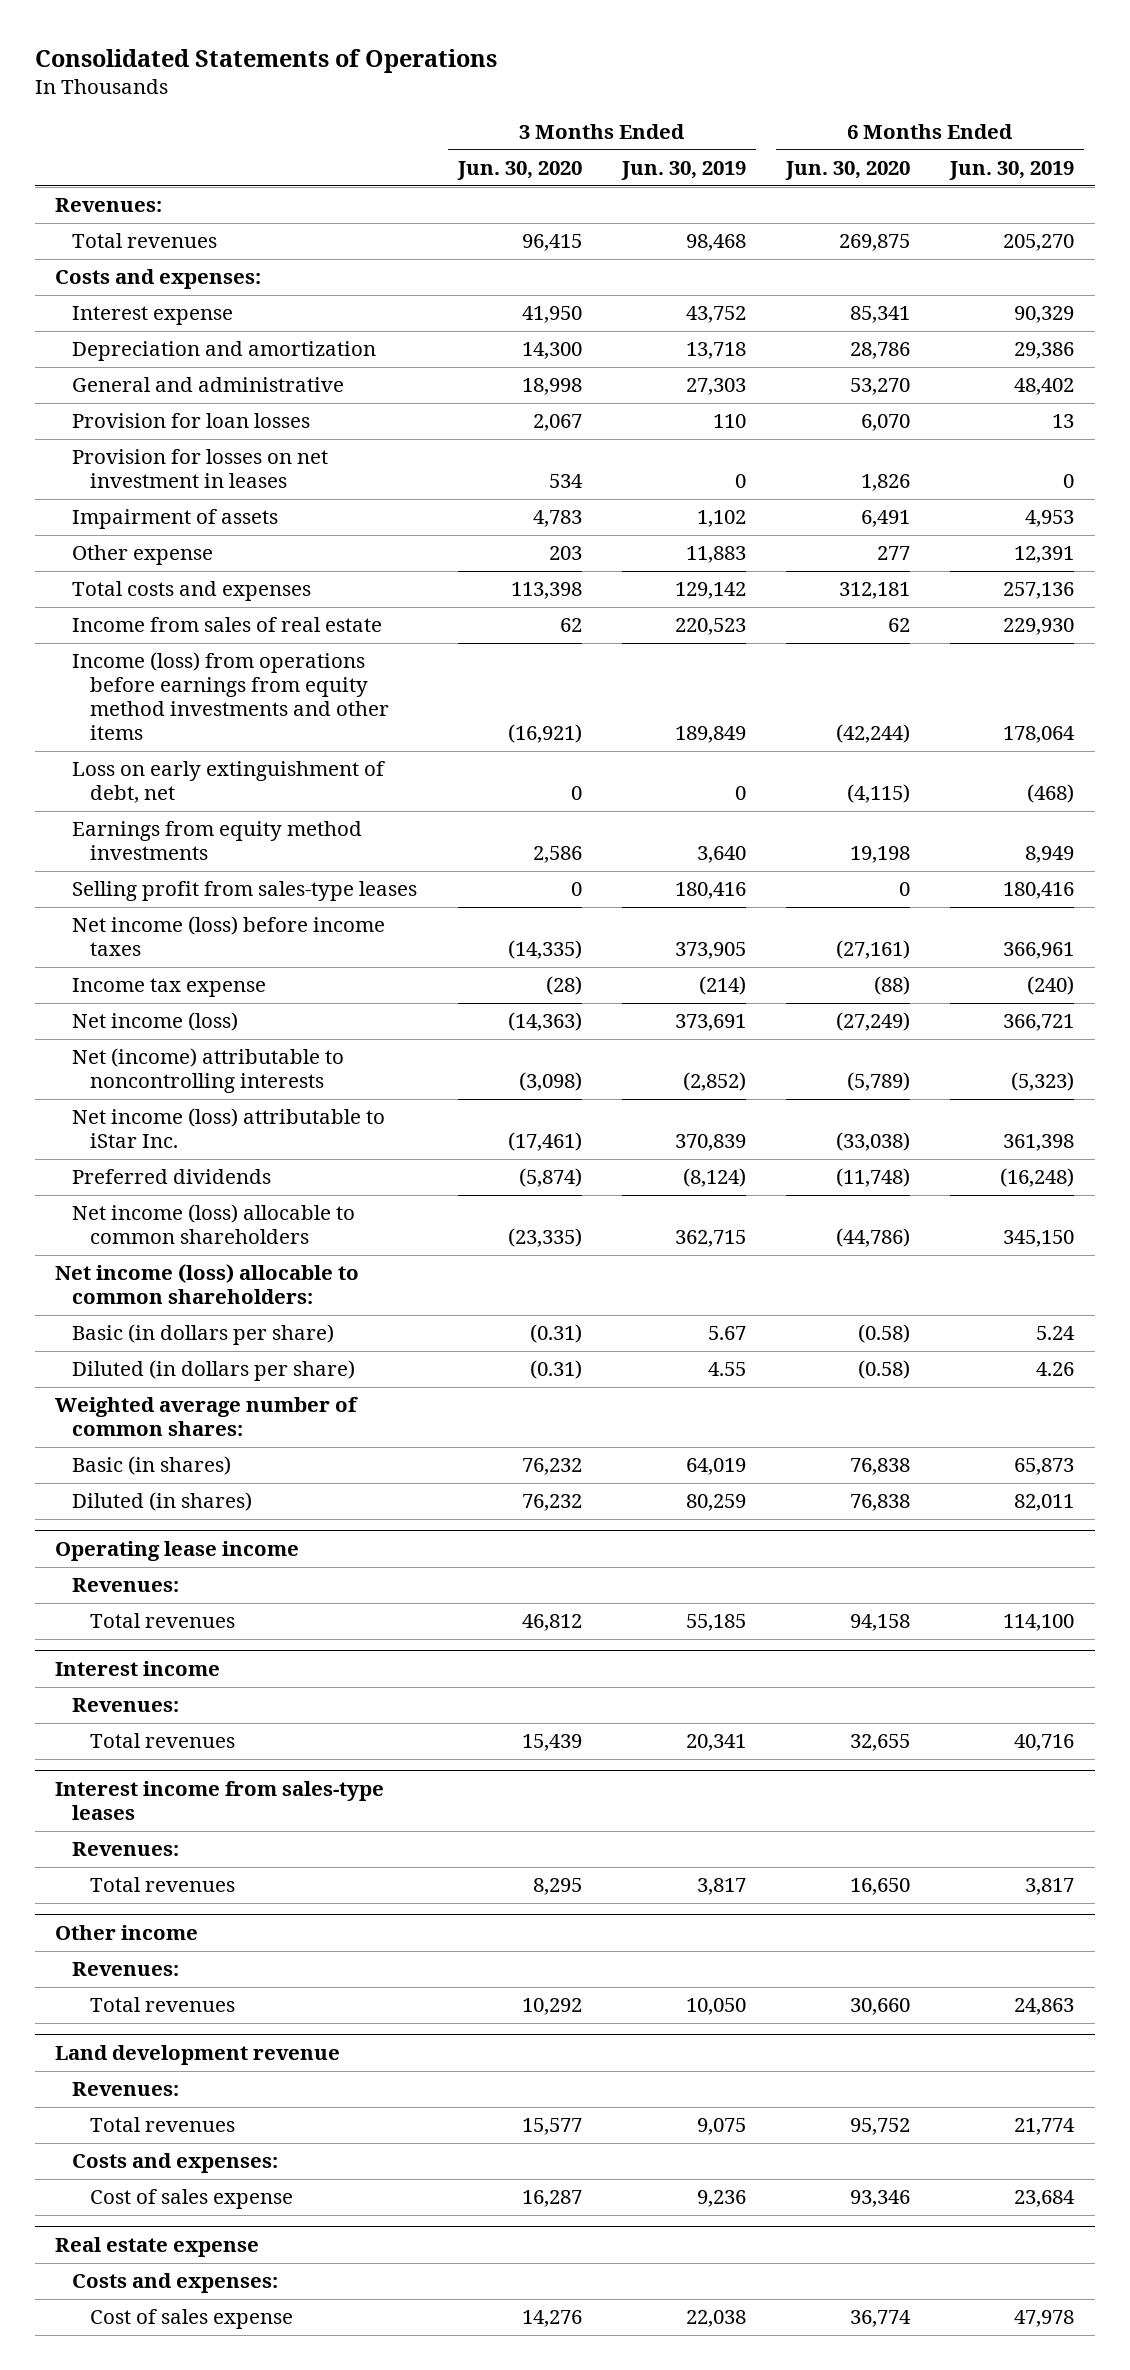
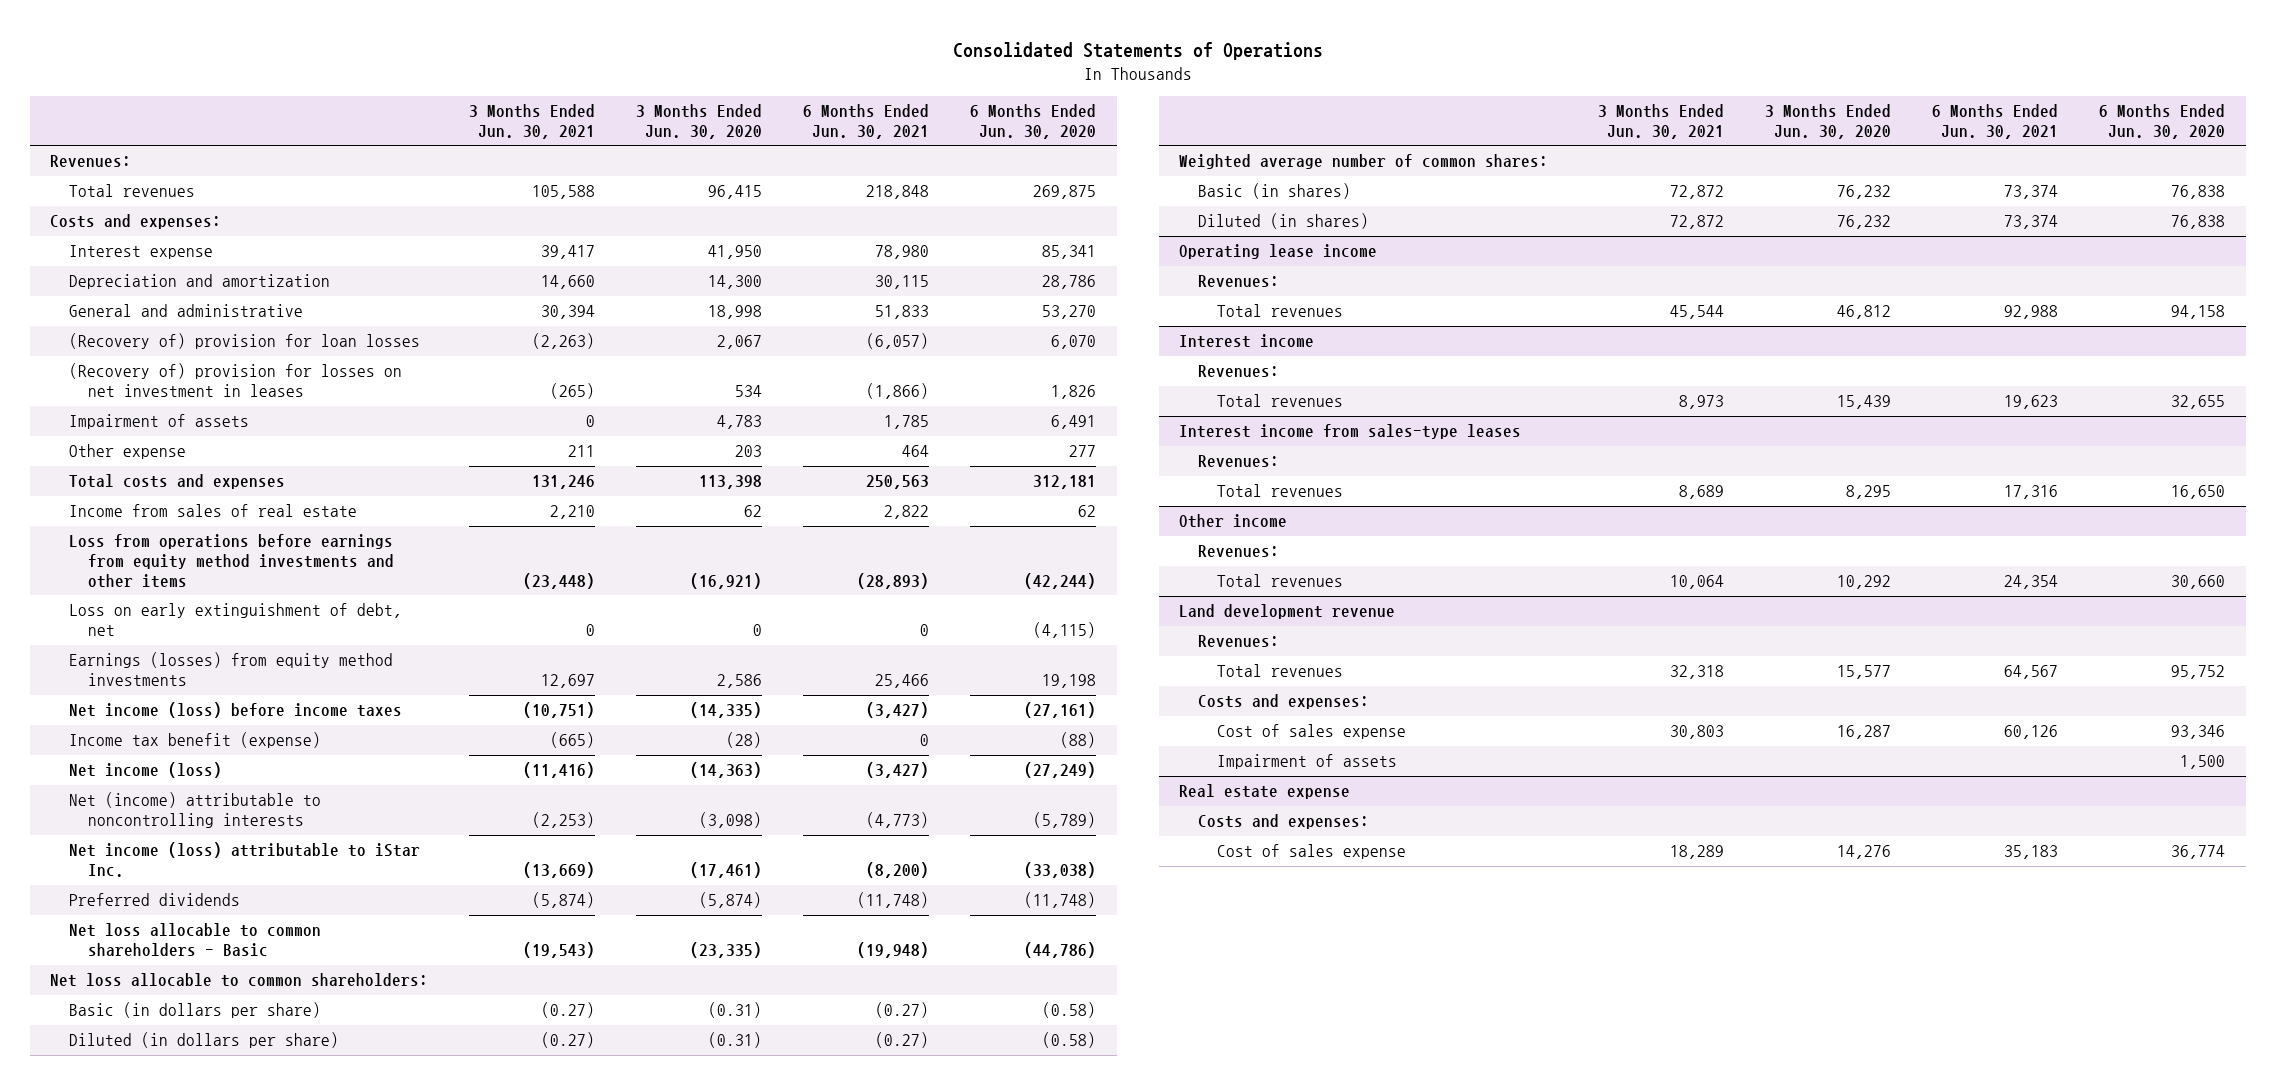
- | 3 Months Ended Jun. 30, 2020 | 3 Months Ended Jun. 30, 2019 | 6 Months Ended Jun. 30, 2020 | 6 Months Ended Jun. 30, 2019
+ | 3 Months Ended Jun. 30, 2021 | 3 Months Ended Jun. 30, 2020 | 6 Months Ended Jun. 30, 2021 | 6 Months Ended Jun. 30, 2020
- Provision for loan losses | 2,067 | 110 | 6,070 | 13
- Provision for losses on net investment in leases | 534 | 0 | 1,826 | 0
+ (Recovery of) provision for loan losses | (2,263) | 2,067 | (6,057) | 6,070
+ (Recovery of) provision for losses on net investment in leases | (265) | 534 | (1,866) | 1,826
- Income (loss) from operations before earnings from equity method investments and other items | (16,921) | 189,849 | (42,244) | 178,064
+ Loss from operations before earnings from equity method investments and other items | (23,448) | (16,921) | (28,893) | (42,244)
- Earnings from equity method investments | 2,586 | 3,640 | 19,198 | 8,949
- Selling profit from sales-type leases | 0 | 180,416 | 0 | 180,416
+ Earnings (losses) from equity method investments | 12,697 | 2,586 | 25,466 | 19,198
- Income tax expense | (28) | (214) | (88) | (240)
+ Income tax benefit (expense) | (665) | (28) | 0 | (88)
- Net income (loss) allocable to common shareholders | (23,335) | 362,715 | (44,786) | 345,150
- Net income (loss) allocable to common shareholders:
+ Net loss allocable to common shareholders - Basic | (19,543) | (23,335) | (19,948) | (44,786)
+ Net loss allocable to common shareholders:
@ Land development revenue
+ Impairment of assets | | | | 1,500

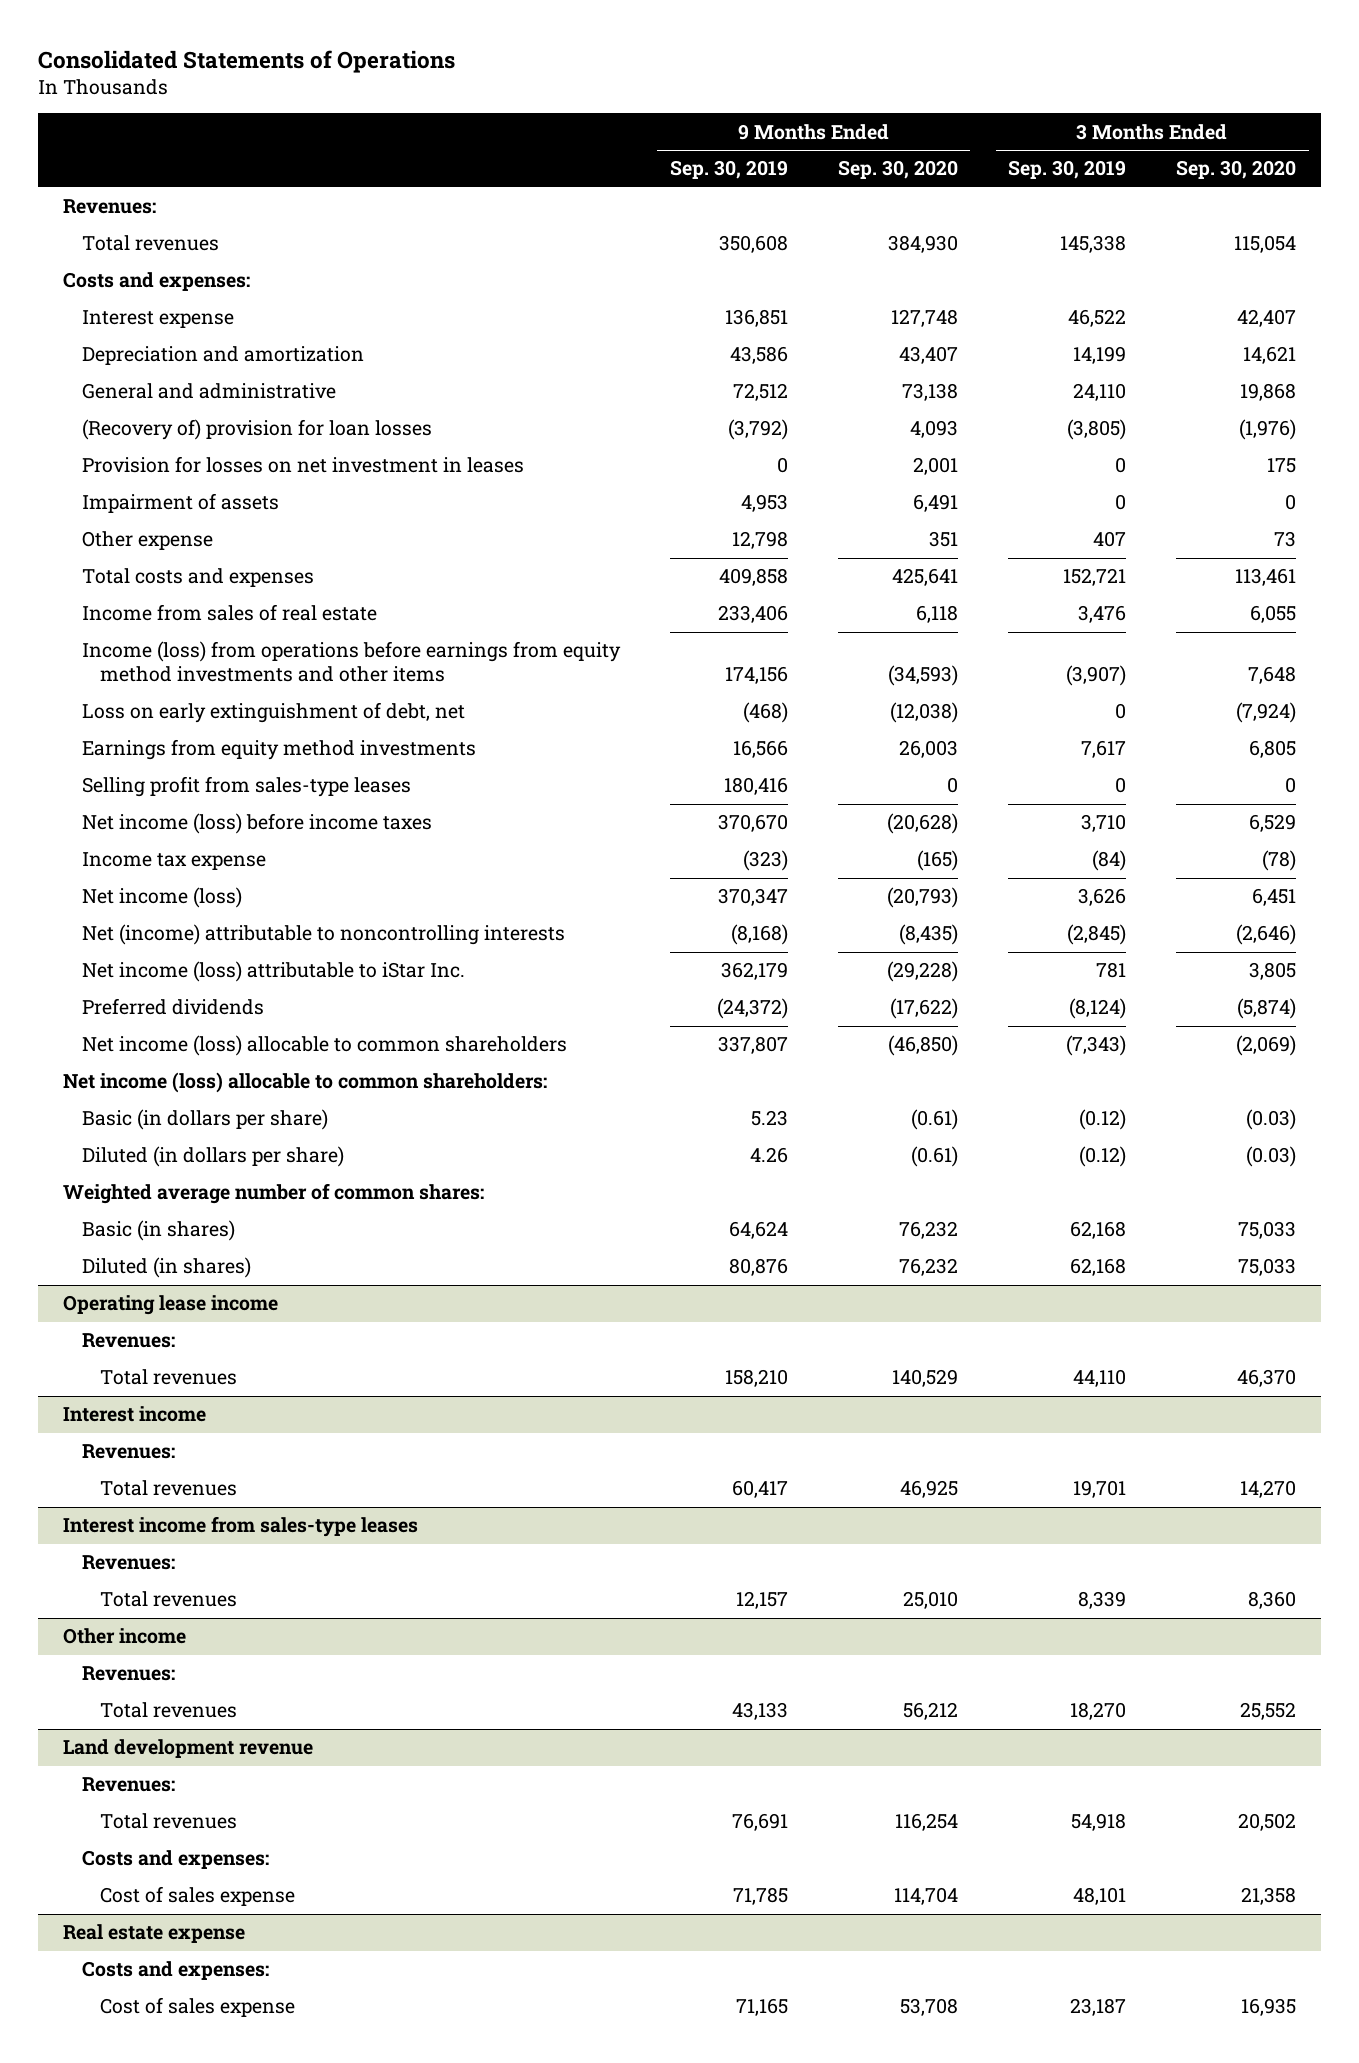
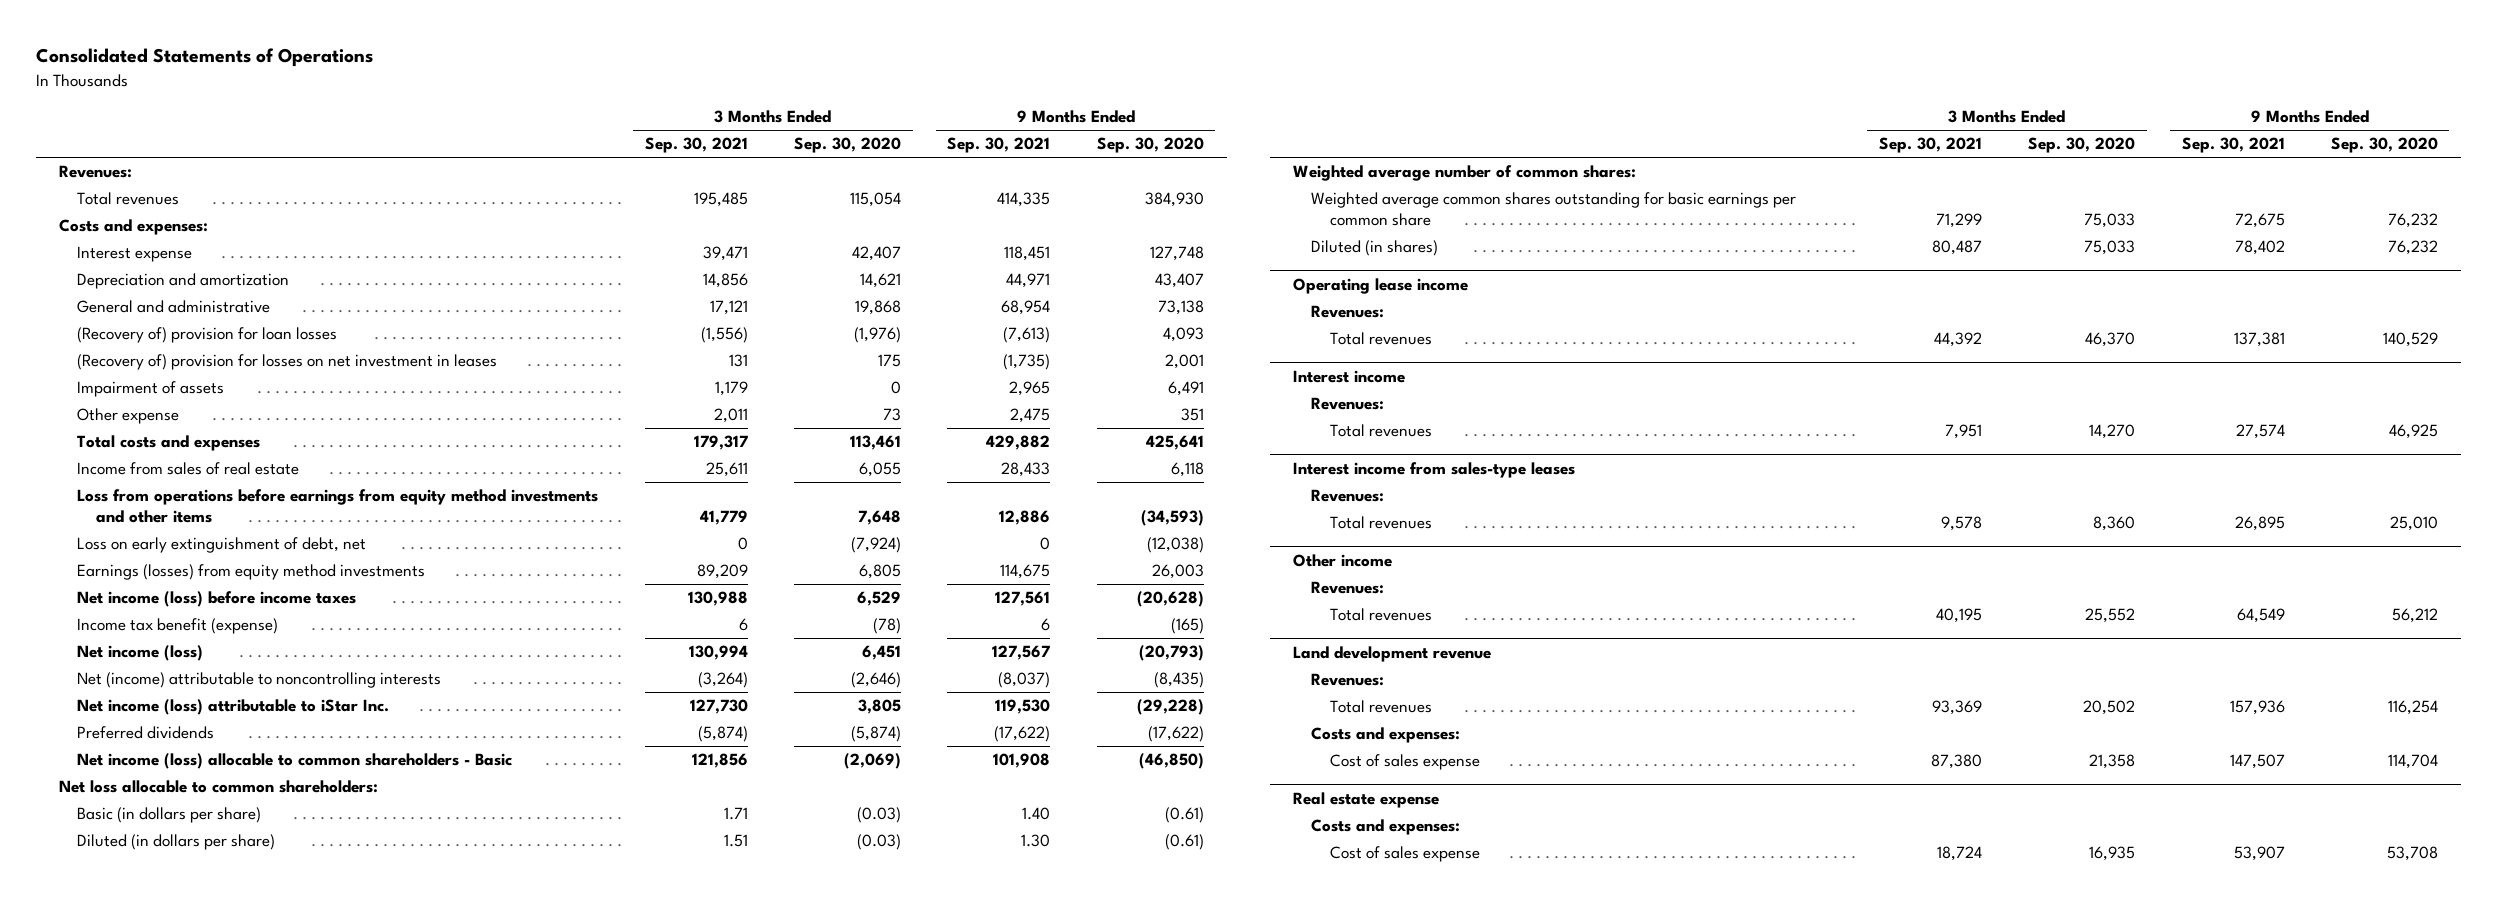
- | 9 Months Ended Sep. 30, 2019 | 9 Months Ended Sep. 30, 2020 | 3 Months Ended Sep. 30, 2019 | 3 Months Ended Sep. 30, 2020
+ | 3 Months Ended Sep. 30, 2021 | 3 Months Ended Sep. 30, 2020 | 9 Months Ended Sep. 30, 2021 | 9 Months Ended Sep. 30, 2020
- Provision for losses on net investment in leases | 0 | 2,001 | 0 | 175
+ (Recovery of) provision for losses on net investment in leases | 131 | 175 | (1,735) | 2,001
- Income (loss) from operations before earnings from equity method investments and other items | 174,156 | (34,593) | (3,907) | 7,648
+ Loss from operations before earnings from equity method investments and other items | 41,779 | 7,648 | 12,886 | (34,593)
- Earnings from equity method investments | 16,566 | 26,003 | 7,617 | 6,805
- Selling profit from sales-type leases | 180,416 | 0 | 0 | 0
+ Earnings (losses) from equity method investments | 89,209 | 6,805 | 114,675 | 26,003
- Income tax expense | (323) | (165) | (84) | (78)
+ Income tax benefit (expense) | 6 | (78) | 6 | (165)
- Net income (loss) allocable to common shareholders | 337,807 | (46,850) | (7,343) | (2,069)
- Net income (loss) allocable to common shareholders:
+ Net income (loss) allocable to common shareholders - Basic | 121,856 | (2,069) | 101,908 | (46,850)
+ Net loss allocable to common shareholders:
- Basic (in shares) | 64,624 | 76,232 | 62,168 | 75,033
+ Weighted average common shares outstanding for basic earnings per common share | 71,299 | 75,033 | 72,675 | 76,232

